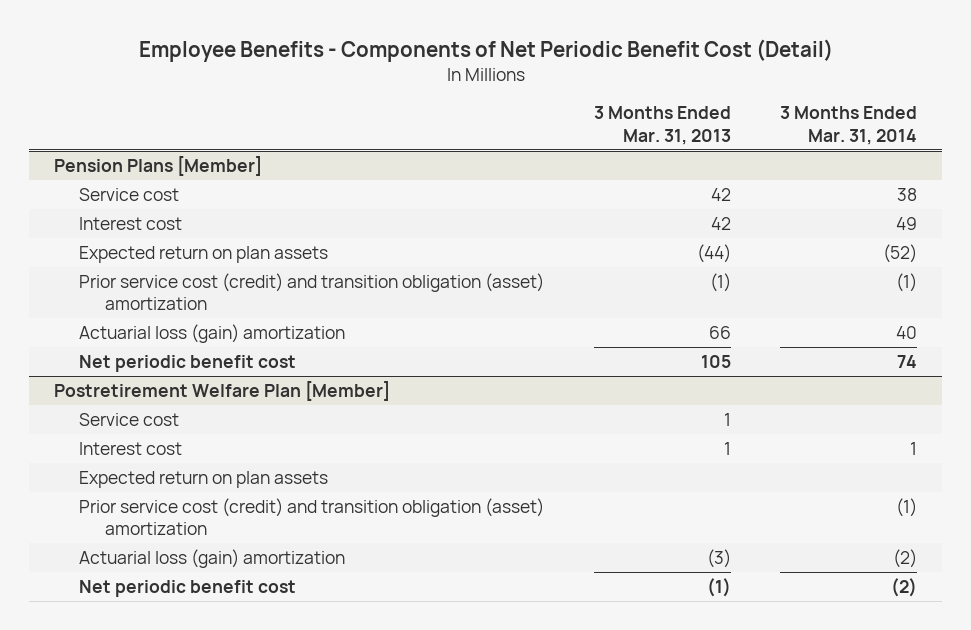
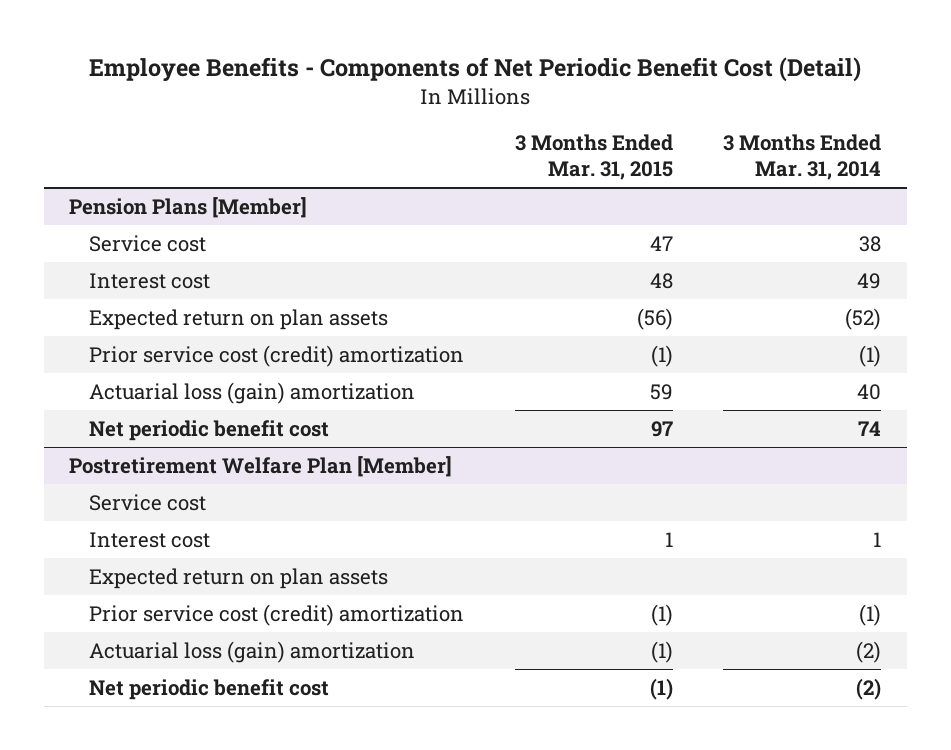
- | 3 Months Ended Mar. 31, 2013 | 3 Months Ended Mar. 31, 2014
+ | 3 Months Ended Mar. 31, 2015 | 3 Months Ended Mar. 31, 2014
@ Pension Plans [Member]
- Prior service cost (credit) and transition obligation (asset) amortization | (1) | (1)
+ Prior service cost (credit) amortization | (1) | (1)
@ Postretirement Welfare Plan [Member]
- Prior service cost (credit) and transition obligation (asset) amortization | | (1)
+ Prior service cost (credit) amortization | (1) | (1)

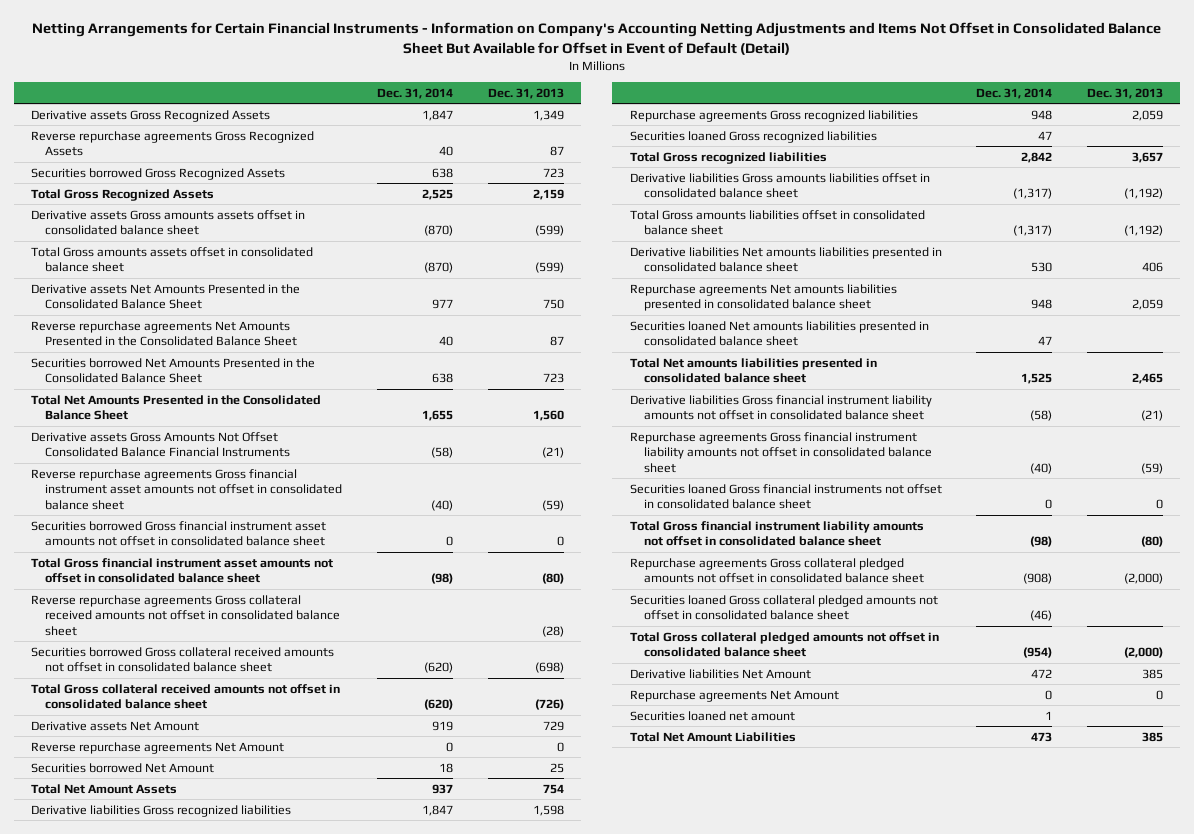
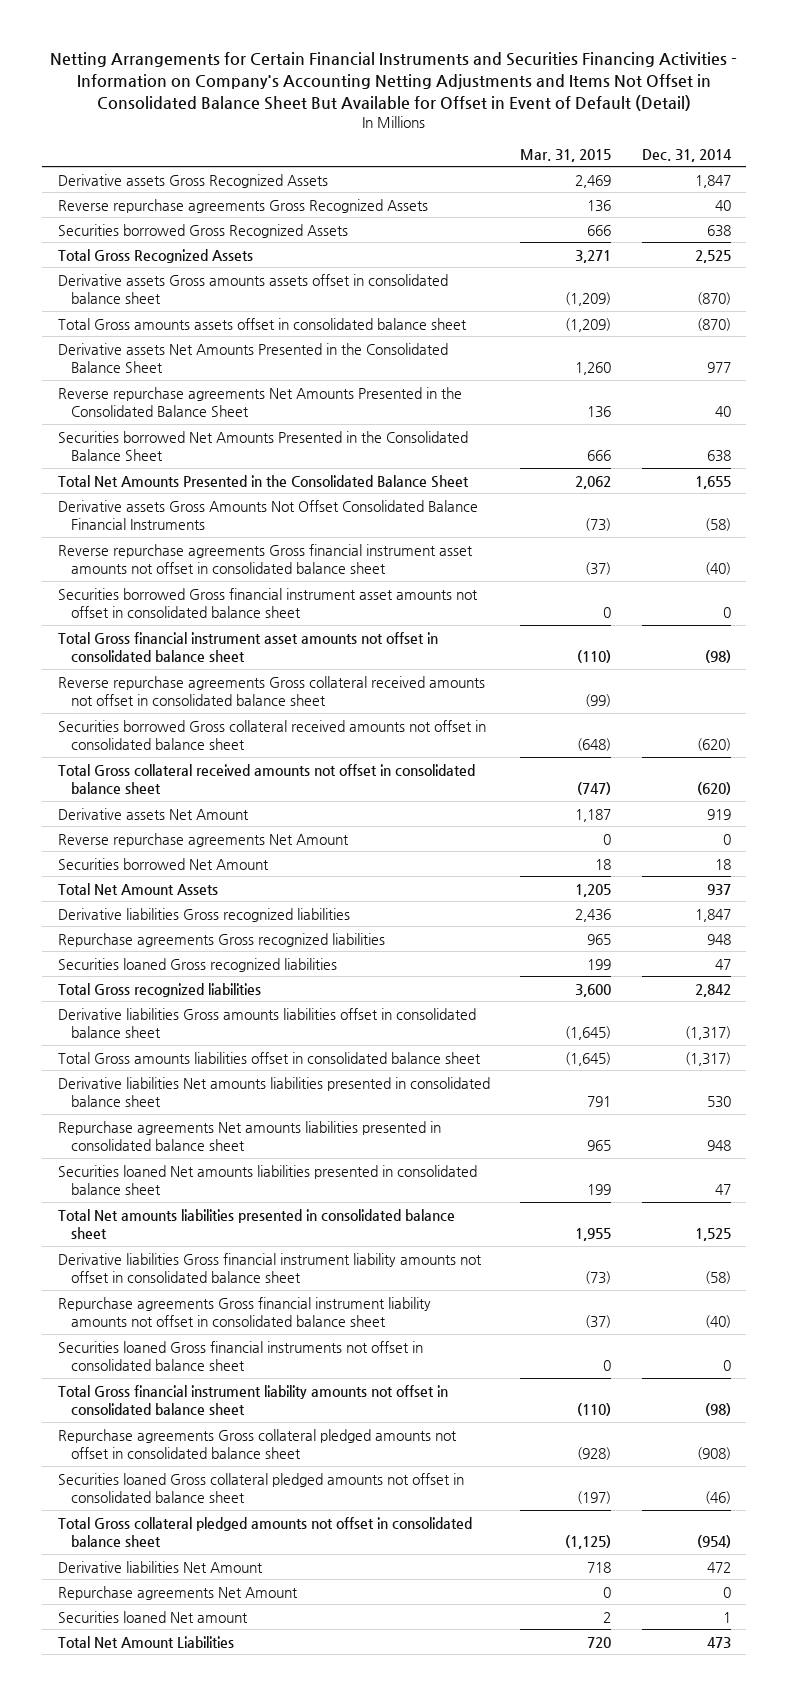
- Netting Arrangements for Certain Financial Instruments - Information on Company's Accounting Netting Adjustments and Items Not Offset in Consolidated Balance Sheet But Available for Offset in Event of Default (Detail)
+ Netting Arrangements for Certain Financial Instruments and Securities Financing Activities - Information on Company's Accounting Netting Adjustments and Items Not Offset in Consolidated Balance Sheet But Available for Offset in Event of Default (Detail)
- | Dec. 31, 2014 | Dec. 31, 2013
+ | Mar. 31, 2015 | Dec. 31, 2014
- Securities loaned net amount | 1 |
+ Securities loaned Net amount | 2 | 1

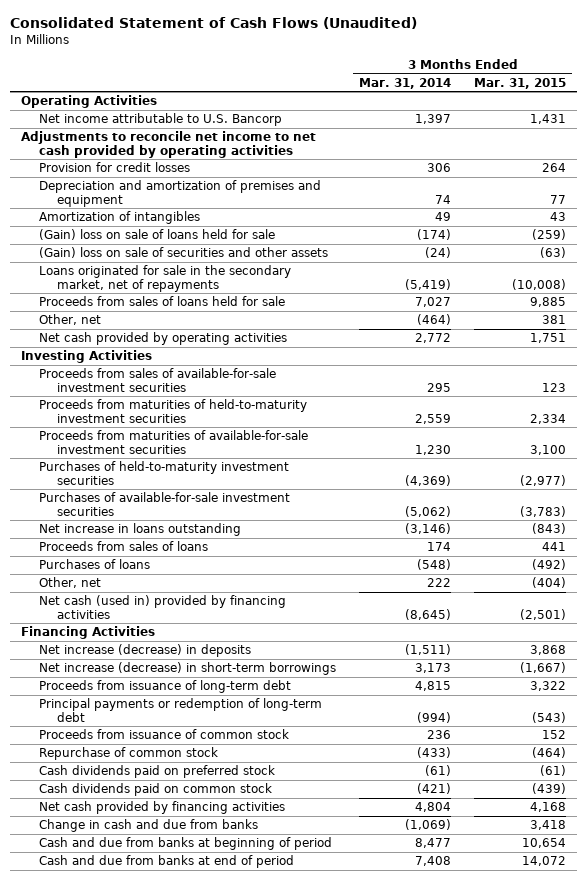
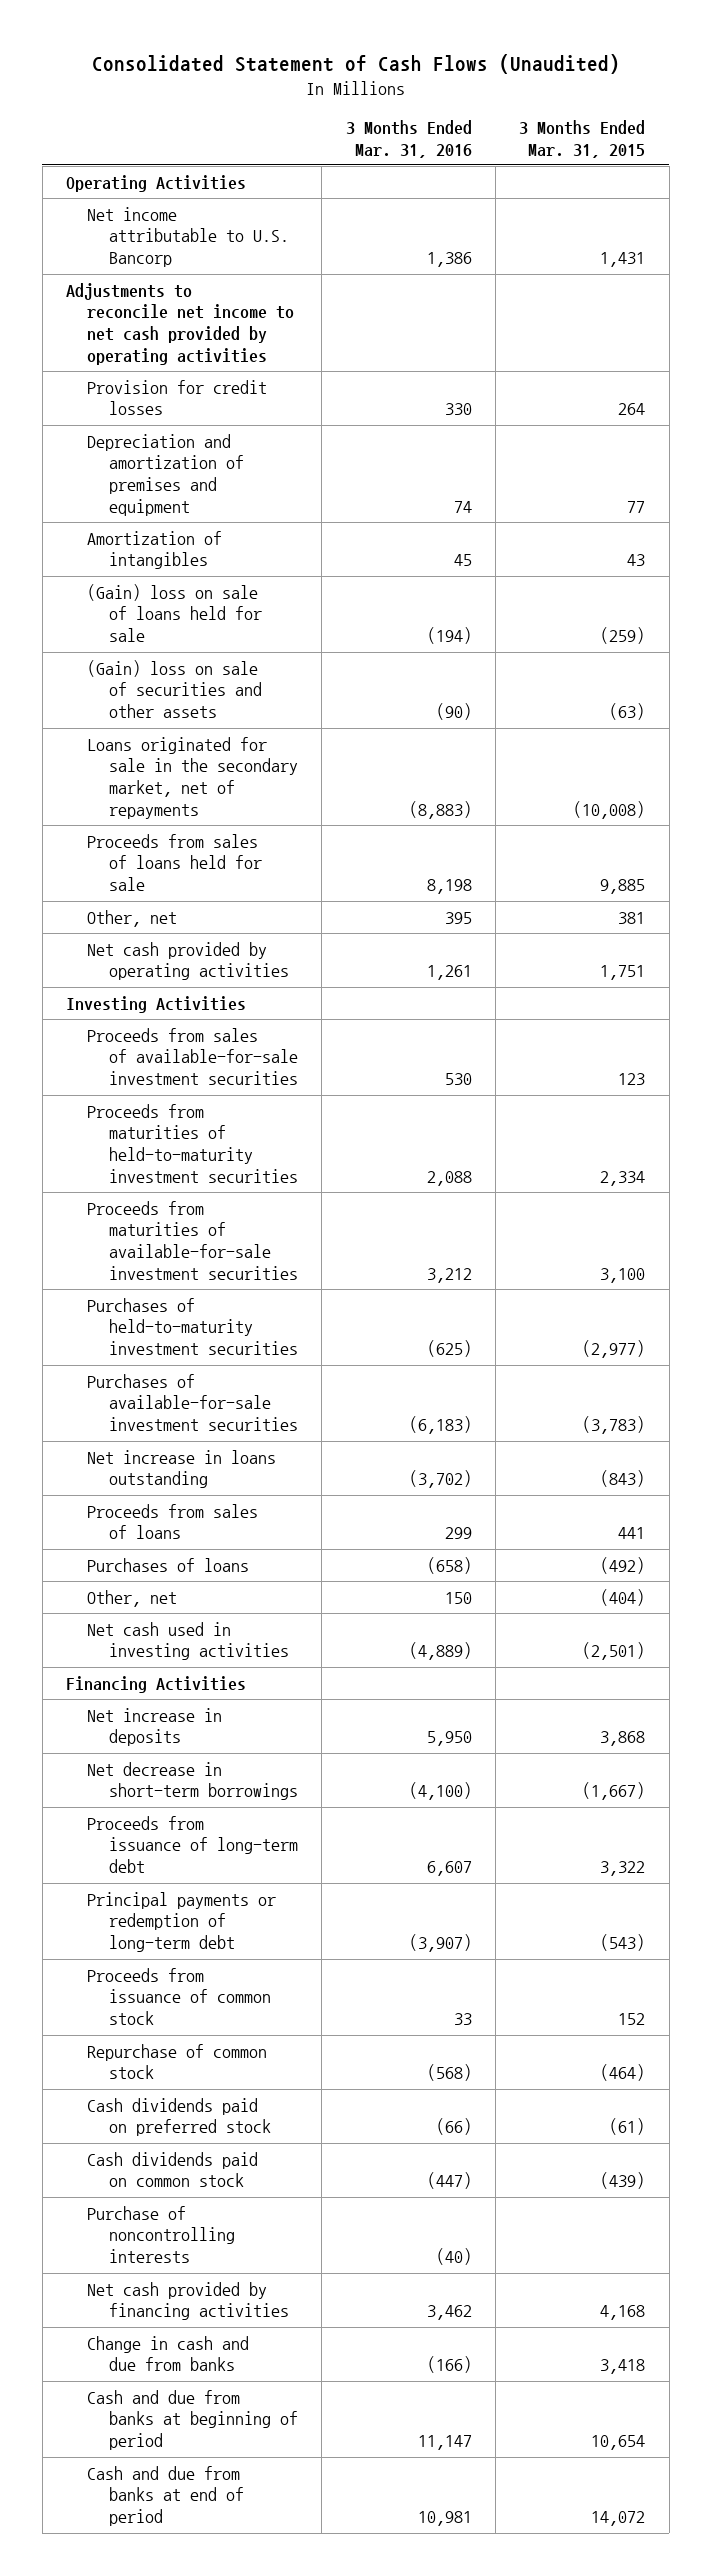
- | 3 Months Ended Mar. 31, 2014 | 3 Months Ended Mar. 31, 2015
+ | 3 Months Ended Mar. 31, 2016 | 3 Months Ended Mar. 31, 2015
- Net cash (used in) provided by financing activities | (8,645) | (2,501)
+ Net cash used in investing activities | (4,889) | (2,501)
- Net increase (decrease) in deposits | (1,511) | 3,868
- Net increase (decrease) in short-term borrowings | 3,173 | (1,667)
+ Net increase in deposits | 5,950 | 3,868
+ Net decrease in short-term borrowings | (4,100) | (1,667)
+ Purchase of noncontrolling interests | (40) |

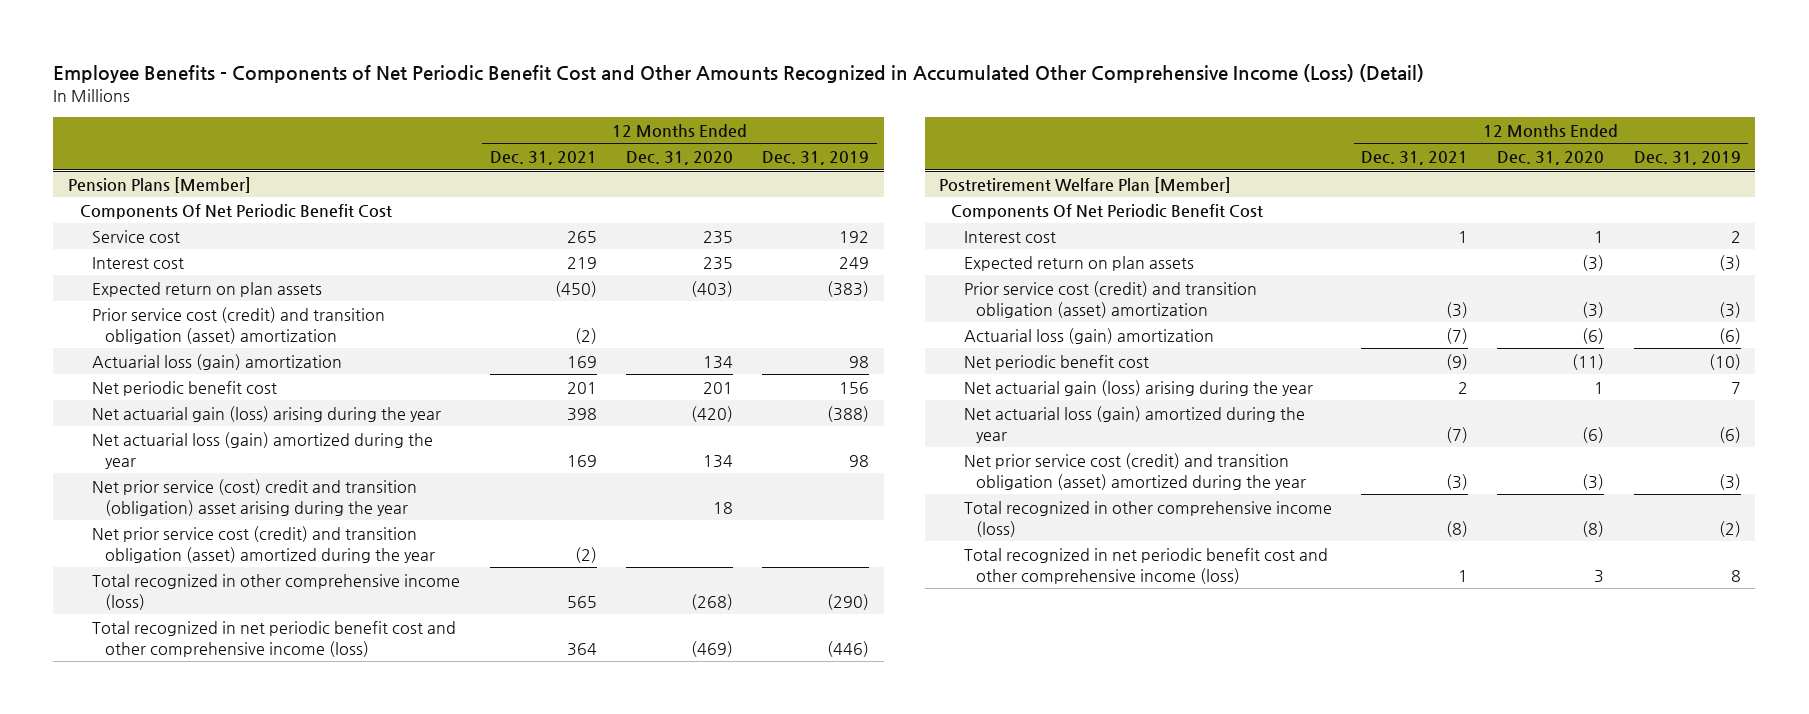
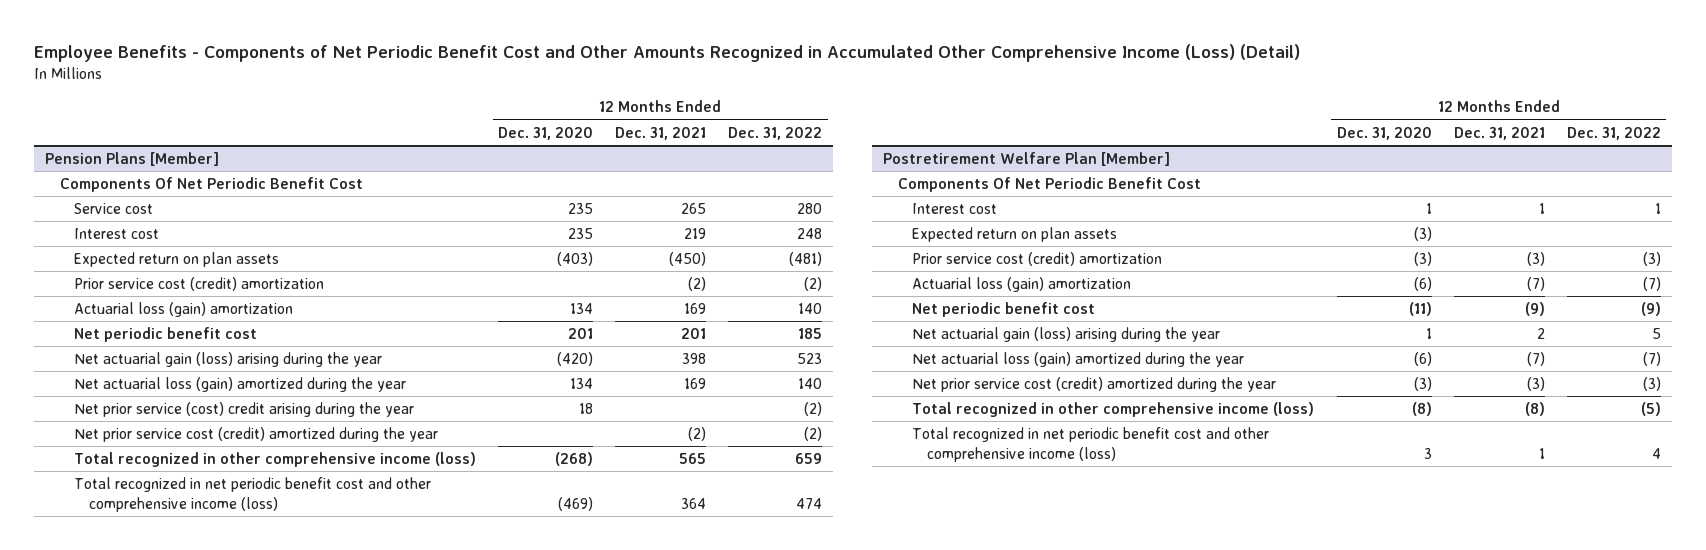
- | 12 Months Ended Dec. 31, 2021 | 12 Months Ended Dec. 31, 2020 | 12 Months Ended Dec. 31, 2019
+ | 12 Months Ended Dec. 31, 2020 | 12 Months Ended Dec. 31, 2021 | 12 Months Ended Dec. 31, 2022
@ Pension Plans [Member]
- Prior service cost (credit) and transition obligation (asset) amortization | (2) | |
+ Prior service cost (credit) amortization | | (2) | (2)
- Net prior service (cost) credit and transition (obligation) asset arising during the year | | 18 |
- Net prior service cost (credit) and transition obligation (asset) amortized during the year | (2) | |
+ Net prior service (cost) credit arising during the year | 18 | | (2)
+ Net prior service cost (credit) amortized during the year | | (2) | (2)
@ Postretirement Welfare Plan [Member]
- Prior service cost (credit) and transition obligation (asset) amortization | (3) | (3) | (3)
+ Prior service cost (credit) amortization | (3) | (3) | (3)
- Net prior service cost (credit) and transition obligation (asset) amortized during the year | (3) | (3) | (3)
+ Net prior service cost (credit) amortized during the year | (3) | (3) | (3)

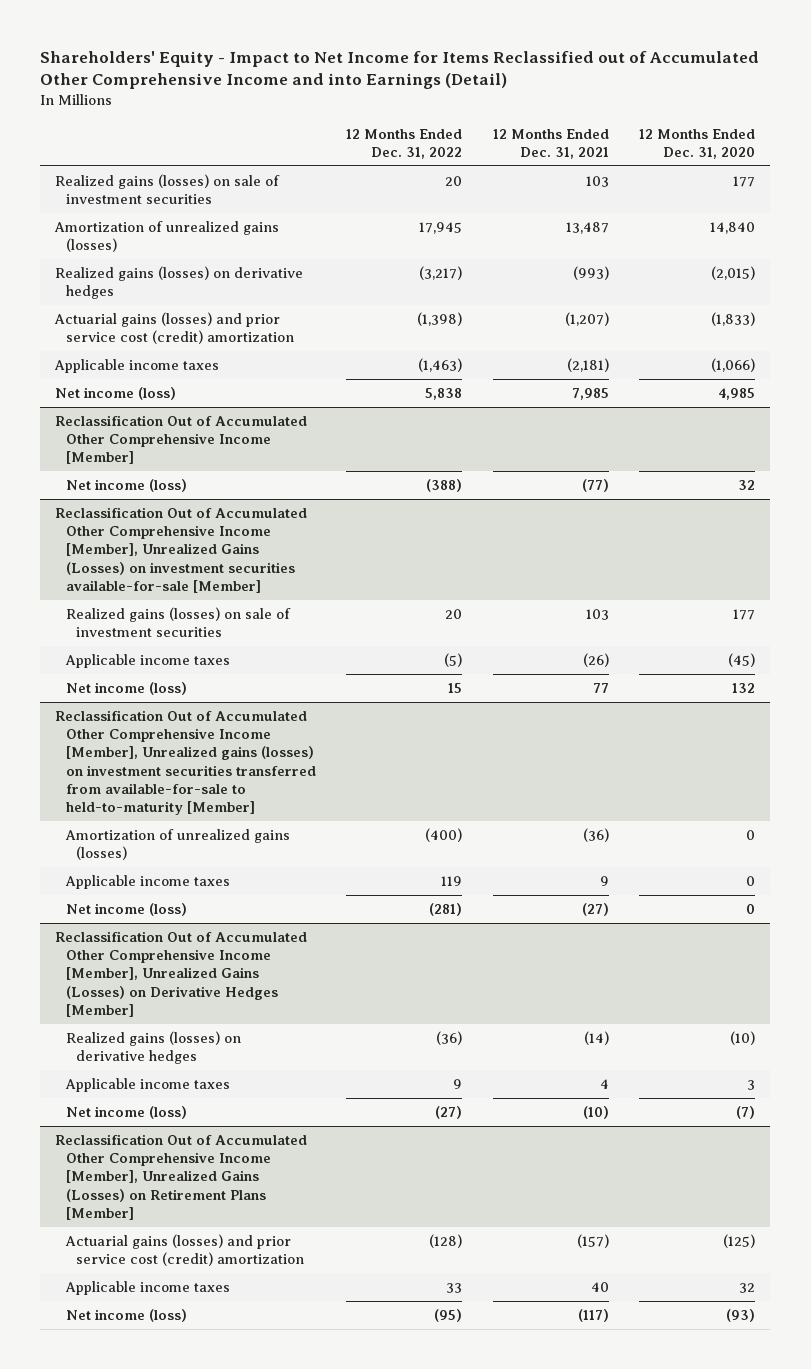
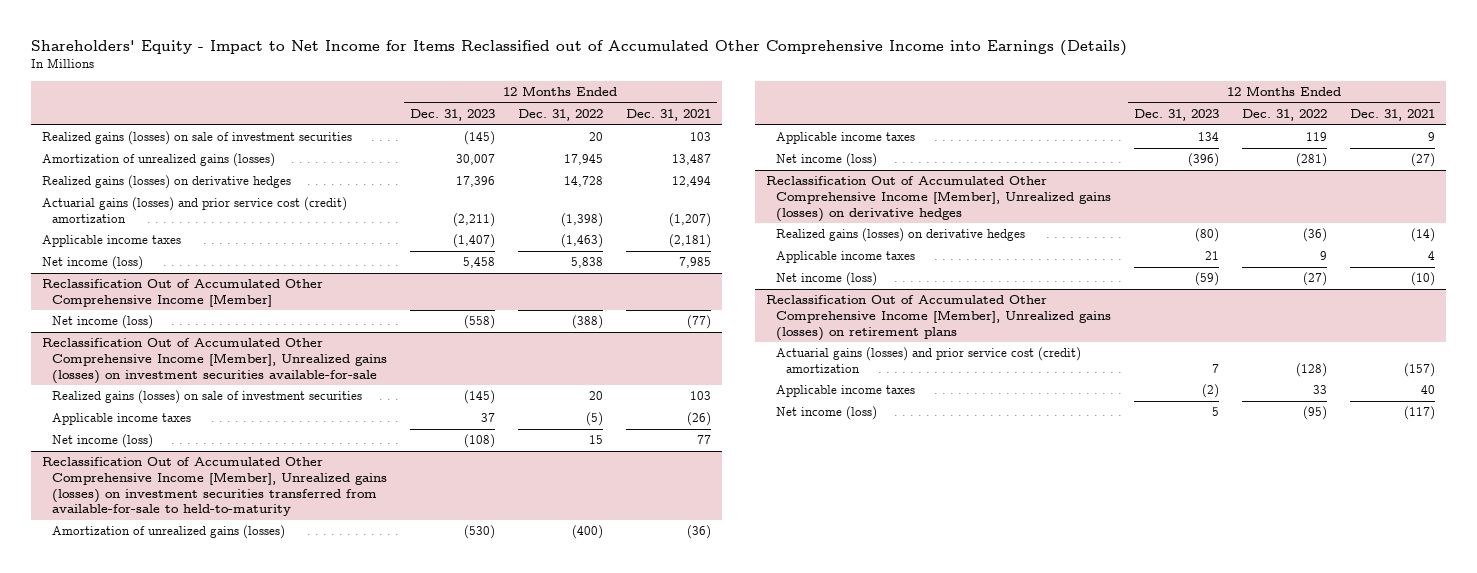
- Shareholders' Equity - Impact to Net Income for Items Reclassified out of Accumulated Other Comprehensive Income and into Earnings (Detail)
+ Shareholders' Equity - Impact to Net Income for Items Reclassified out of Accumulated Other Comprehensive Income into Earnings (Details)
- | 12 Months Ended Dec. 31, 2022 | 12 Months Ended Dec. 31, 2021 | 12 Months Ended Dec. 31, 2020
+ | 12 Months Ended Dec. 31, 2023 | 12 Months Ended Dec. 31, 2022 | 12 Months Ended Dec. 31, 2021
- Realized gains (losses) on derivative hedges | (3,217) | (993) | (2,015)
+ Realized gains (losses) on derivative hedges | 17,396 | 14,728 | 12,494
- Reclassification Out of Accumulated Other Comprehensive Income [Member], Unrealized Gains (Losses) on investment securities available-for-sale [Member]
+ Reclassification Out of Accumulated Other Comprehensive Income [Member], Unrealized gains (losses) on investment securities available-for-sale
- Reclassification Out of Accumulated Other Comprehensive Income [Member], Unrealized gains (losses) on investment securities transferred from available-for-sale to held-to-maturity [Member]
+ Reclassification Out of Accumulated Other Comprehensive Income [Member], Unrealized gains (losses) on investment securities transferred from available-for-sale to held-to-maturity
- Reclassification Out of Accumulated Other Comprehensive Income [Member], Unrealized Gains (Losses) on Derivative Hedges [Member]
+ Reclassification Out of Accumulated Other Comprehensive Income [Member], Unrealized gains (losses) on derivative hedges
- Reclassification Out of Accumulated Other Comprehensive Income [Member], Unrealized Gains (Losses) on Retirement Plans [Member]
+ Reclassification Out of Accumulated Other Comprehensive Income [Member], Unrealized gains (losses) on retirement plans

